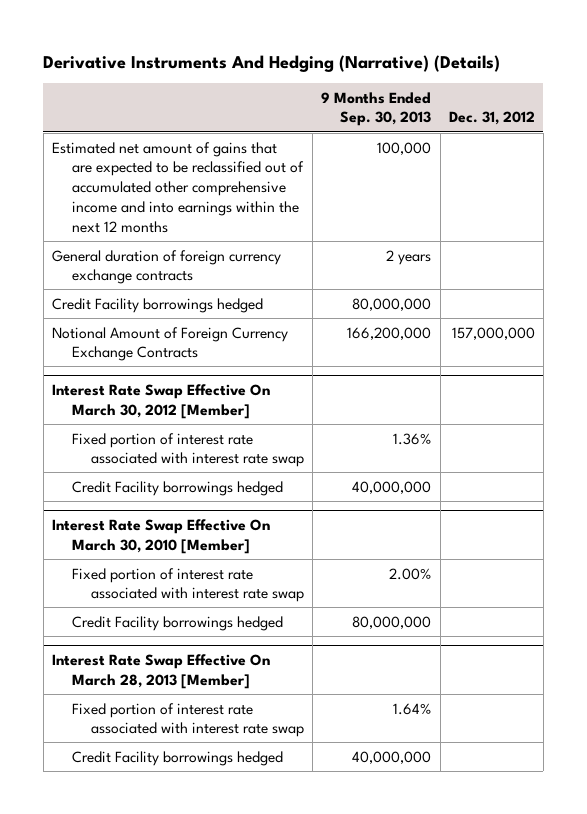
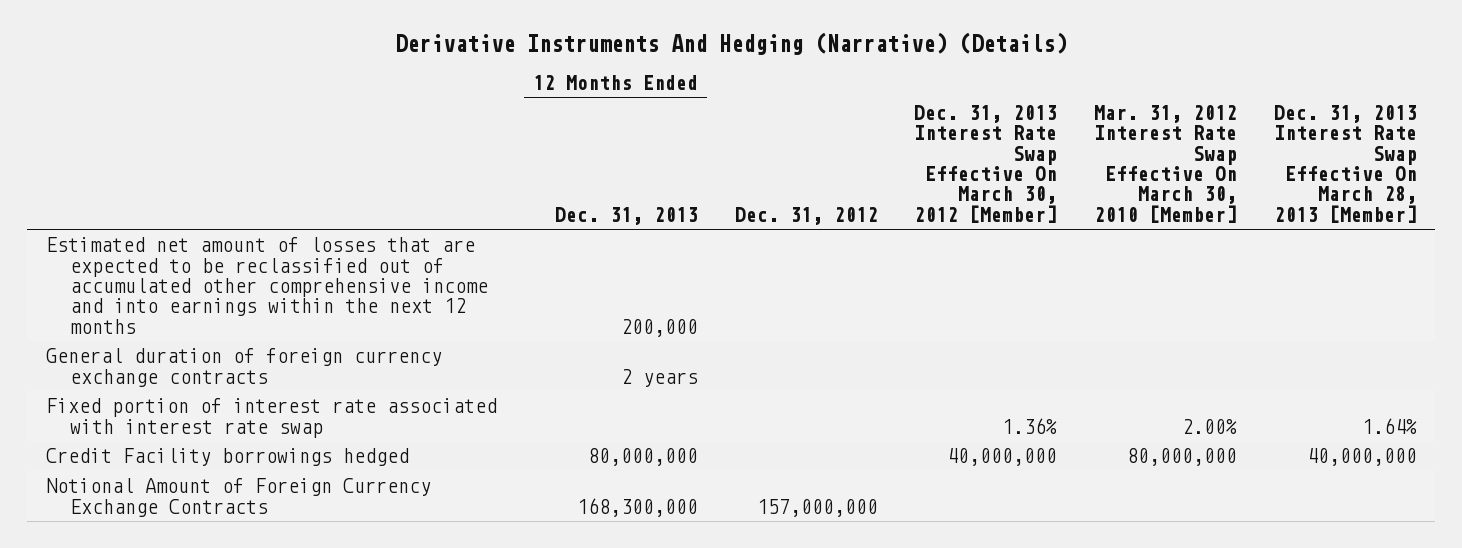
- | 9 Months Ended Sep. 30, 2013 | Dec. 31, 2012
+ | 12 Months Ended Dec. 31, 2013 | Dec. 31, 2012 | Dec. 31, 2013 Interest Rate Swap Effective On March 30, 2012 [Member] | Mar. 31, 2012 Interest Rate Swap Effective On March 30, 2010 [Member] | Dec. 31, 2013 Interest Rate Swap Effective On March 28, 2013 [Member]
- Estimated net amount of gains that are expected to be reclassified out of accumulated other comprehensive income and into earnings within the next 12 months | 100,000 |
+ Estimated net amount of losses that are expected to be reclassified out of accumulated other comprehensive income and into earnings within the next 12 months | 200,000 | | | |
+ Fixed portion of interest rate associated with interest rate swap | | | 1.36% | 2.00% | 1.64%
- Interest Rate Swap Effective On March 30, 2012 [Member]
- Fixed portion of interest rate associated with interest rate swap | 1.36% |
- Credit Facility borrowings hedged | 40,000,000 |
- Interest Rate Swap Effective On March 30, 2010 [Member]
- Fixed portion of interest rate associated with interest rate swap | 2.00% |
- Credit Facility borrowings hedged | 80,000,000 |
- Interest Rate Swap Effective On March 28, 2013 [Member]
- Fixed portion of interest rate associated with interest rate swap | 1.64% |
- Credit Facility borrowings hedged | 40,000,000 |

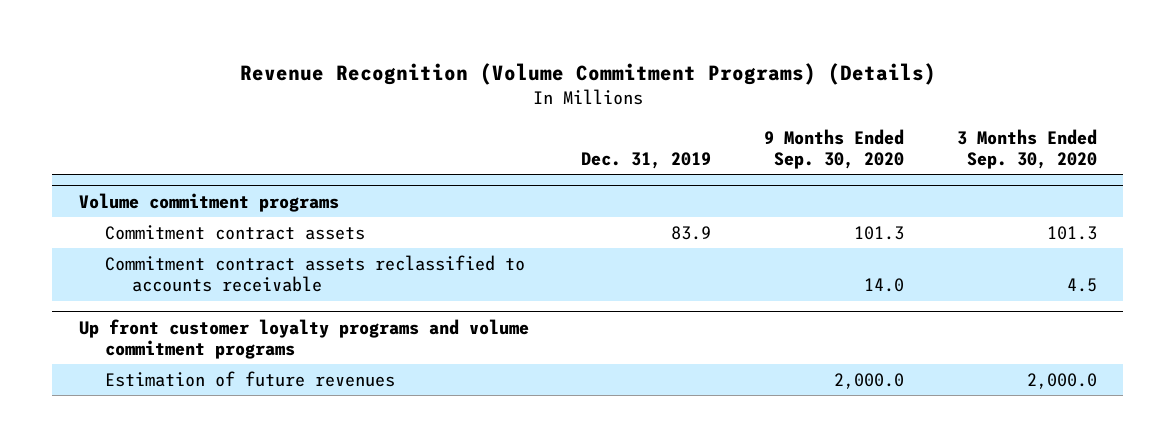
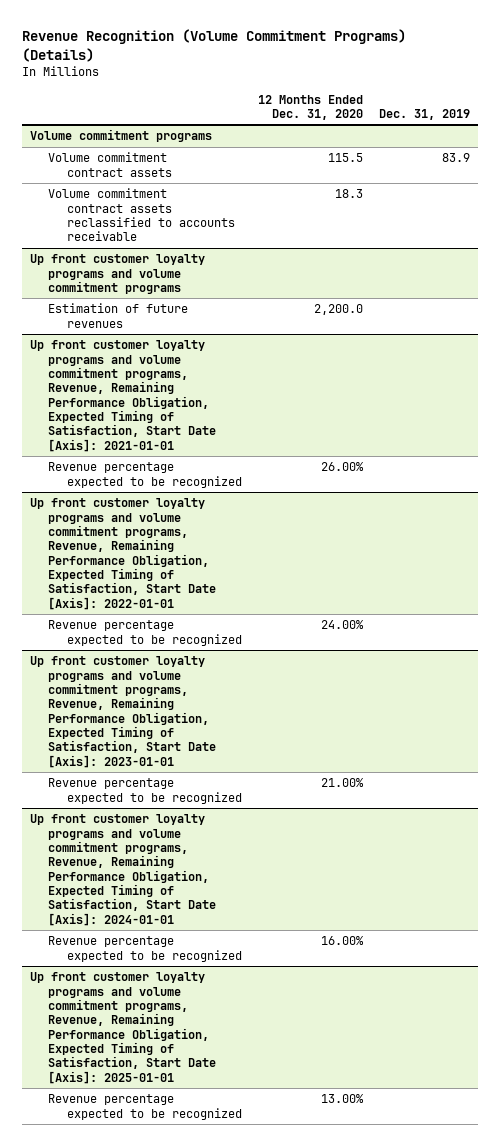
- | Dec. 31, 2019 | 9 Months Ended Sep. 30, 2020 | 3 Months Ended Sep. 30, 2020
+ | 12 Months Ended Dec. 31, 2020 | Dec. 31, 2019
@ Volume commitment programs
- Commitment contract assets | 83.9 | 101.3 | 101.3
- Commitment contract assets reclassified to accounts receivable | | 14.0 | 4.5
+ Volume commitment contract assets | 115.5 | 83.9
+ Volume commitment contract assets reclassified to accounts receivable | 18.3 |
+ Up front customer loyalty programs and volume commitment programs, Revenue, Remaining Performance Obligation, Expected Timing of Satisfaction, Start Date [Axis]: 2021-01-01
+ Revenue percentage expected to be recognized | 26.00% |
+ Up front customer loyalty programs and volume commitment programs, Revenue, Remaining Performance Obligation, Expected Timing of Satisfaction, Start Date [Axis]: 2022-01-01
+ Revenue percentage expected to be recognized | 24.00% |
+ Up front customer loyalty programs and volume commitment programs, Revenue, Remaining Performance Obligation, Expected Timing of Satisfaction, Start Date [Axis]: 2023-01-01
+ Revenue percentage expected to be recognized | 21.00% |
+ Up front customer loyalty programs and volume commitment programs, Revenue, Remaining Performance Obligation, Expected Timing of Satisfaction, Start Date [Axis]: 2024-01-01
+ Revenue percentage expected to be recognized | 16.00% |
+ Up front customer loyalty programs and volume commitment programs, Revenue, Remaining Performance Obligation, Expected Timing of Satisfaction, Start Date [Axis]: 2025-01-01
+ Revenue percentage expected to be recognized | 13.00% |

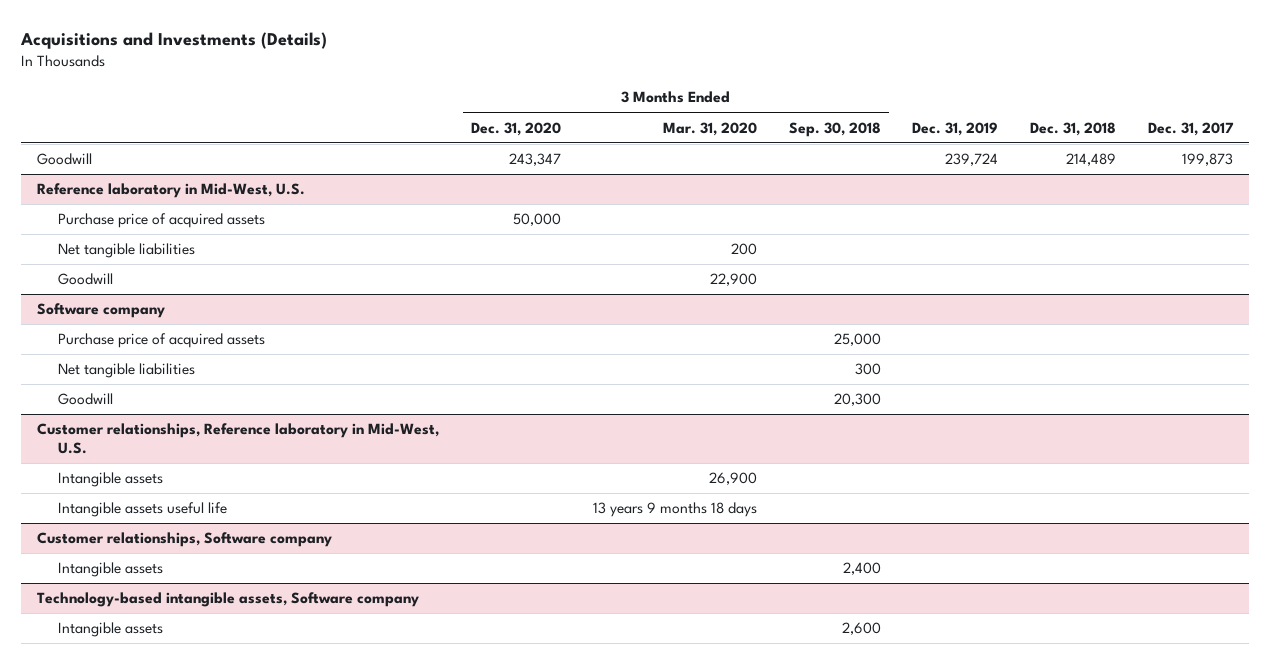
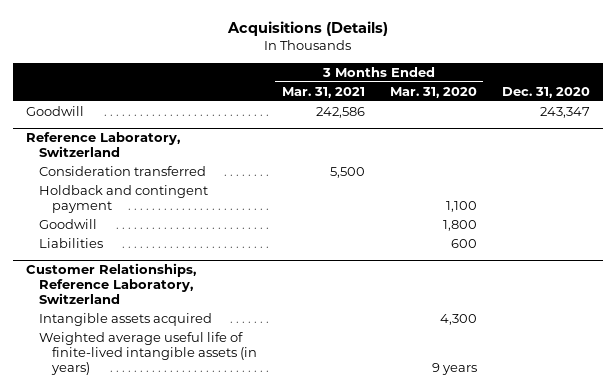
- Acquisitions and Investments (Details)
+ Acquisitions (Details)
- | 3 Months Ended Dec. 31, 2020 | 3 Months Ended Mar. 31, 2020 | 3 Months Ended Sep. 30, 2018 | Dec. 31, 2019 | Dec. 31, 2018 | Dec. 31, 2017
+ | 3 Months Ended Mar. 31, 2021 | 3 Months Ended Mar. 31, 2020 | Dec. 31, 2020
- Reference laboratory in Mid-West, U.S.
- Purchase price of acquired assets | 50,000 | | | | |
- Net tangible liabilities | | 200 | | | |
- Goodwill | | 22,900 | | | |
- Software company
- Purchase price of acquired assets | | | 25,000 | | |
- Net tangible liabilities | | | 300 | | |
- Goodwill | | | 20,300 | | |
- Customer relationships, Reference laboratory in Mid-West, U.S.
- Intangible assets | | 26,900 | | | |
- Intangible assets useful life | | 13 years 9 months 18 days | | | |
- Customer relationships, Software company
- Intangible assets | | | 2,400 | | |
- Technology-based intangible assets, Software company
- Intangible assets | | | 2,600 | | |
+ Reference Laboratory, Switzerland
+ Consideration transferred | 5,500 | |
+ Holdback and contingent payment | | 1,100 |
+ Goodwill | | 1,800 |
+ Liabilities | | 600 |
+ Customer Relationships, Reference Laboratory, Switzerland
+ Intangible assets acquired | | 4,300 |
+ Weighted average useful life of finite-lived intangible assets (in years) | | 9 years |

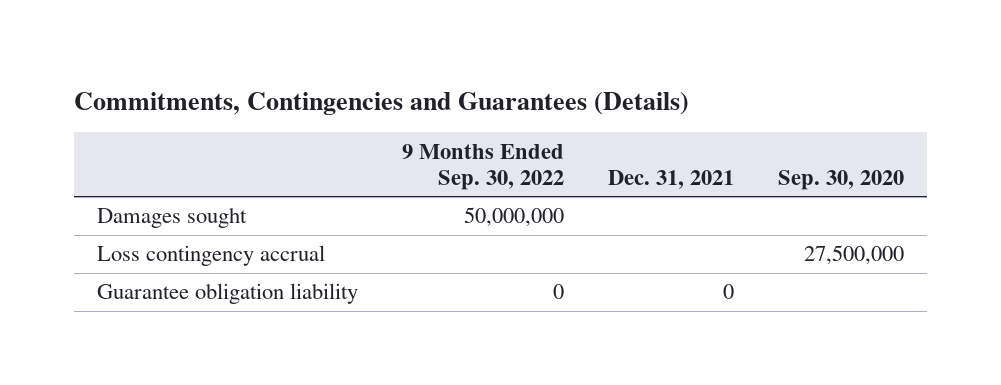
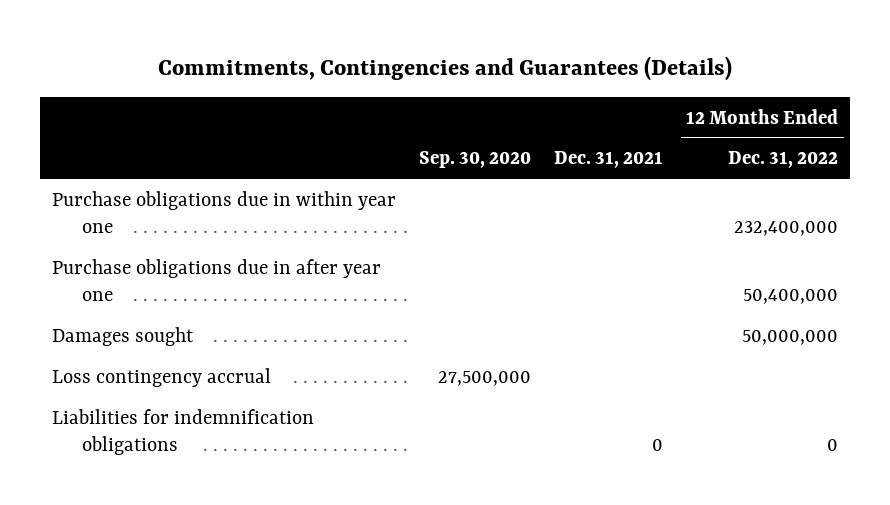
- | 9 Months Ended Sep. 30, 2022 | Dec. 31, 2021 | Sep. 30, 2020
+ | Sep. 30, 2020 | Dec. 31, 2021 | 12 Months Ended Dec. 31, 2022
+ Purchase obligations due in within year one | | | 232,400,000
+ Purchase obligations due in after year one | | | 50,400,000
- Guarantee obligation liability | 0 | 0 |
+ Liabilities for indemnification obligations | | 0 | 0

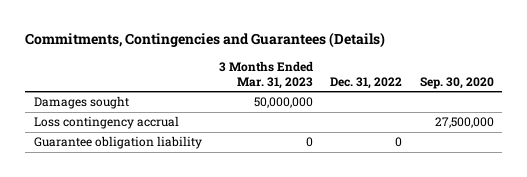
- | Sep. 30, 2020 | Dec. 31, 2021 | 12 Months Ended Dec. 31, 2022
+ | 3 Months Ended Mar. 31, 2023 | Dec. 31, 2022 | Sep. 30, 2020
- Purchase obligations due in within year one | | | 232,400,000
- Purchase obligations due in after year one | | | 50,400,000
- Liabilities for indemnification obligations | | 0 | 0
+ Guarantee obligation liability | 0 | 0 |

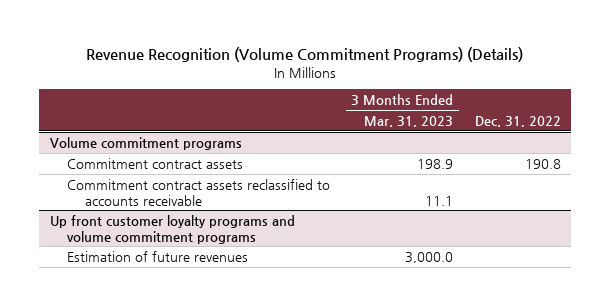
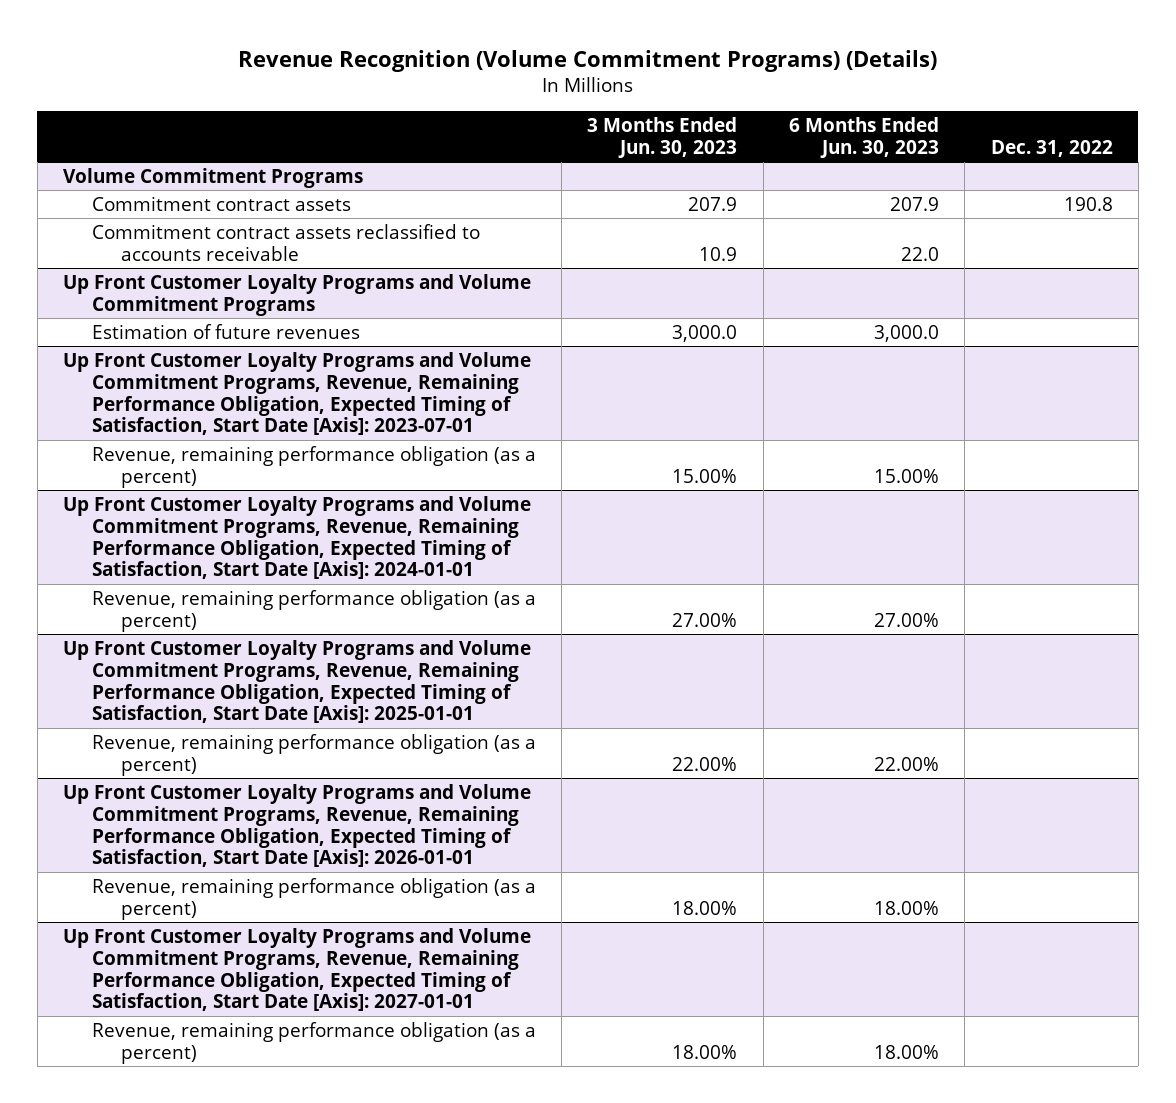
- | 3 Months Ended Mar. 31, 2023 | Dec. 31, 2022
+ | 3 Months Ended Jun. 30, 2023 | 6 Months Ended Jun. 30, 2023 | Dec. 31, 2022
- Volume commitment programs
+ Volume Commitment Programs
- Up front customer loyalty programs and volume commitment programs
+ Up Front Customer Loyalty Programs and Volume Commitment Programs
+ Up Front Customer Loyalty Programs and Volume Commitment Programs, Revenue, Remaining Performance Obligation, Expected Timing of Satisfaction, Start Date [Axis]: 2023-07-01
+ Revenue, remaining performance obligation (as a percent) | 15.00% | 15.00% |
+ Up Front Customer Loyalty Programs and Volume Commitment Programs, Revenue, Remaining Performance Obligation, Expected Timing of Satisfaction, Start Date [Axis]: 2024-01-01
+ Revenue, remaining performance obligation (as a percent) | 27.00% | 27.00% |
+ Up Front Customer Loyalty Programs and Volume Commitment Programs, Revenue, Remaining Performance Obligation, Expected Timing of Satisfaction, Start Date [Axis]: 2025-01-01
+ Revenue, remaining performance obligation (as a percent) | 22.00% | 22.00% |
+ Up Front Customer Loyalty Programs and Volume Commitment Programs, Revenue, Remaining Performance Obligation, Expected Timing of Satisfaction, Start Date [Axis]: 2026-01-01
+ Revenue, remaining performance obligation (as a percent) | 18.00% | 18.00% |
+ Up Front Customer Loyalty Programs and Volume Commitment Programs, Revenue, Remaining Performance Obligation, Expected Timing of Satisfaction, Start Date [Axis]: 2027-01-01
+ Revenue, remaining performance obligation (as a percent) | 18.00% | 18.00% |

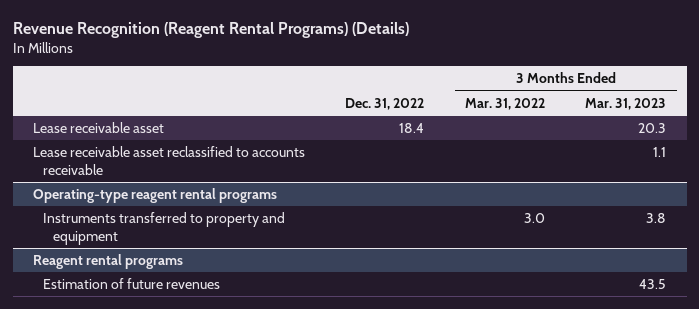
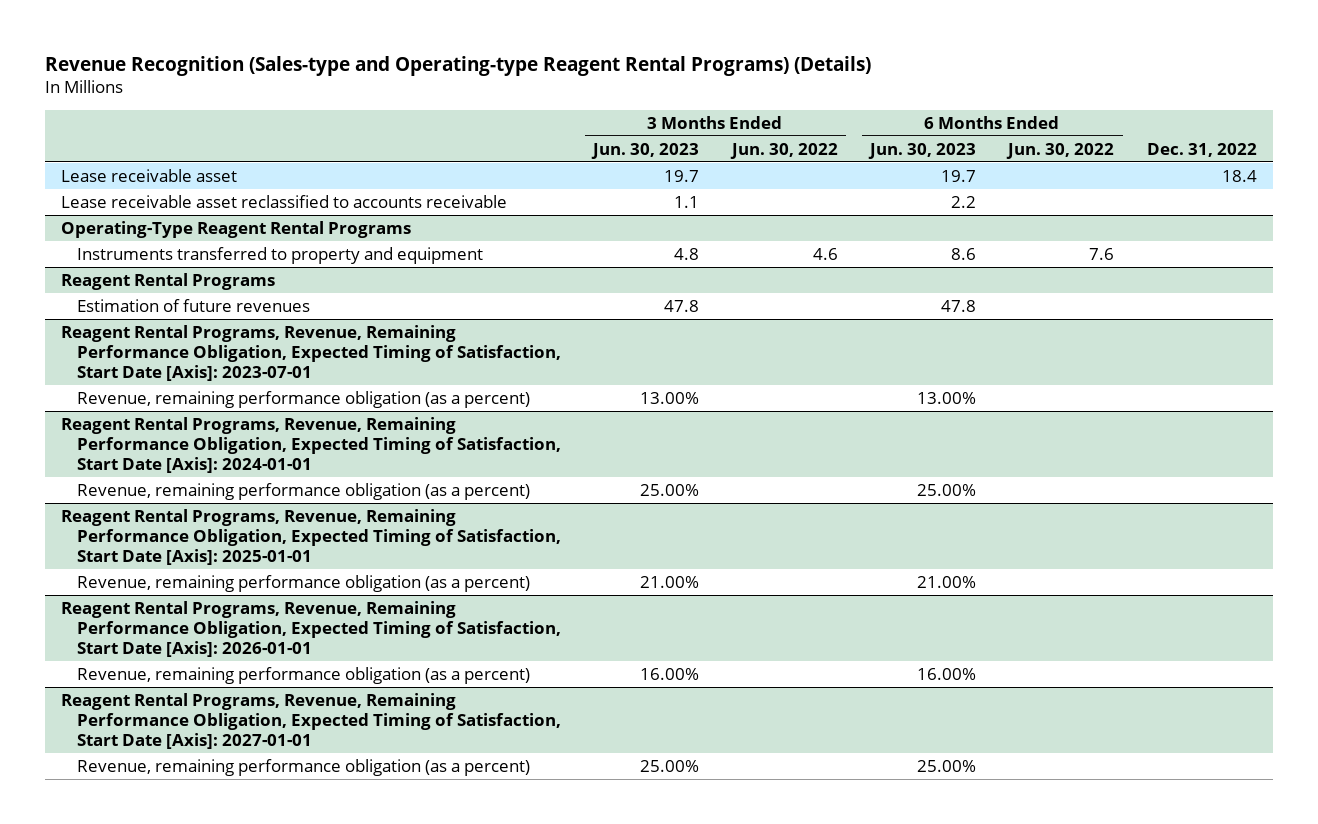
- Revenue Recognition (Reagent Rental Programs) (Details)
+ Revenue Recognition (Sales-type and Operating-type Reagent Rental Programs) (Details)
- | Dec. 31, 2022 | 3 Months Ended Mar. 31, 2022 | 3 Months Ended Mar. 31, 2023
+ | 3 Months Ended Jun. 30, 2023 | 3 Months Ended Jun. 30, 2022 | 6 Months Ended Jun. 30, 2023 | 6 Months Ended Jun. 30, 2022 | Dec. 31, 2022
- Operating-type reagent rental programs
+ Operating-Type Reagent Rental Programs
- Reagent rental programs
+ Reagent Rental Programs
+ Reagent Rental Programs, Revenue, Remaining Performance Obligation, Expected Timing of Satisfaction, Start Date [Axis]: 2023-07-01
+ Revenue, remaining performance obligation (as a percent) | 13.00% | | 13.00% | |
+ Reagent Rental Programs, Revenue, Remaining Performance Obligation, Expected Timing of Satisfaction, Start Date [Axis]: 2024-01-01
+ Revenue, remaining performance obligation (as a percent) | 25.00% | | 25.00% | |
+ Reagent Rental Programs, Revenue, Remaining Performance Obligation, Expected Timing of Satisfaction, Start Date [Axis]: 2025-01-01
+ Revenue, remaining performance obligation (as a percent) | 21.00% | | 21.00% | |
+ Reagent Rental Programs, Revenue, Remaining Performance Obligation, Expected Timing of Satisfaction, Start Date [Axis]: 2026-01-01
+ Revenue, remaining performance obligation (as a percent) | 16.00% | | 16.00% | |
+ Reagent Rental Programs, Revenue, Remaining Performance Obligation, Expected Timing of Satisfaction, Start Date [Axis]: 2027-01-01
+ Revenue, remaining performance obligation (as a percent) | 25.00% | | 25.00% | |

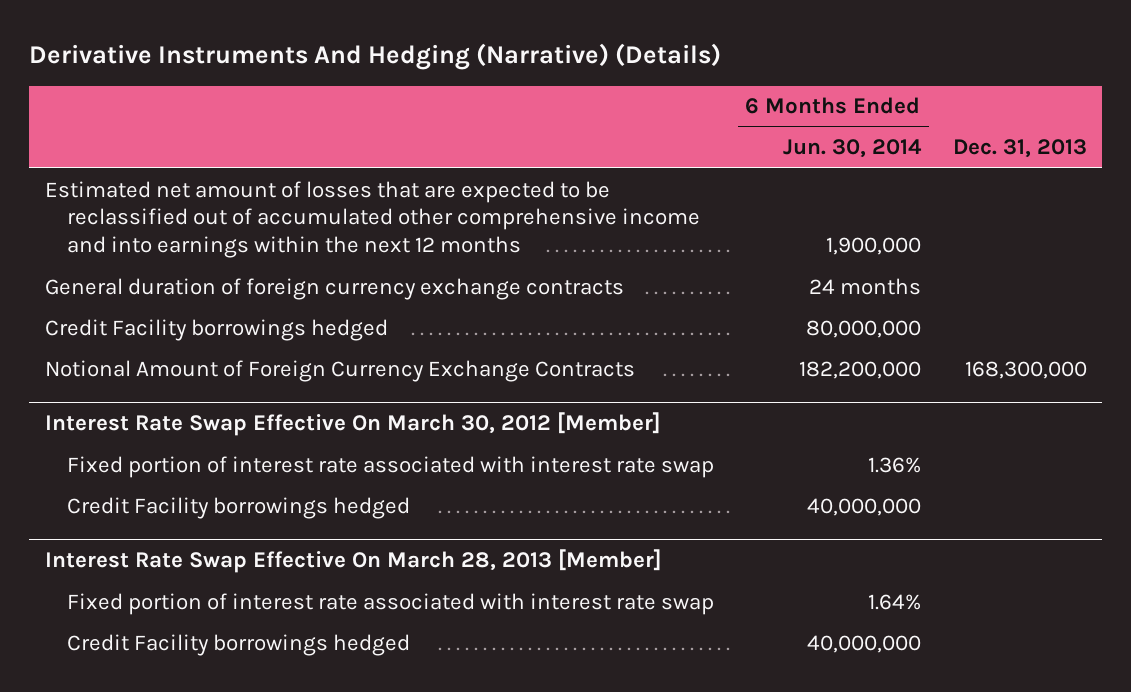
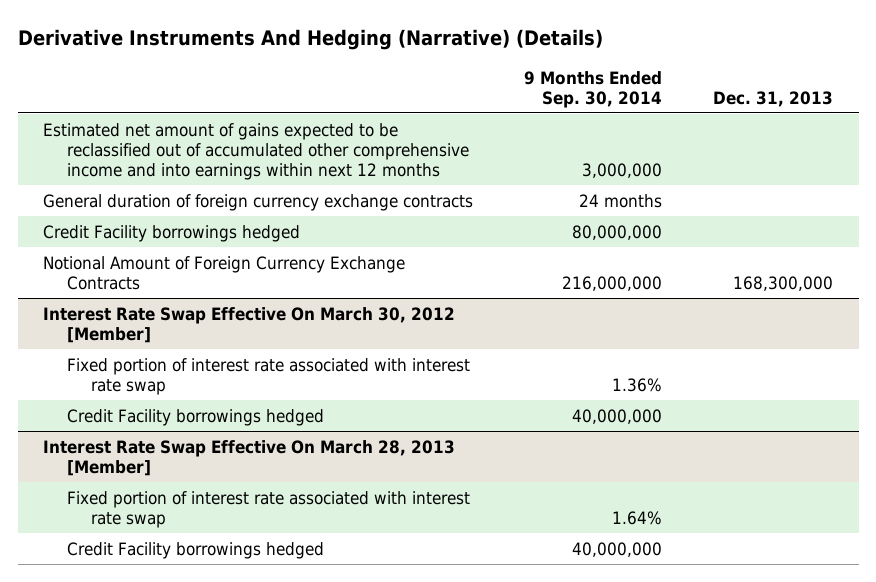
- | 6 Months Ended Jun. 30, 2014 | Dec. 31, 2013
+ | 9 Months Ended Sep. 30, 2014 | Dec. 31, 2013
- Estimated net amount of losses that are expected to be reclassified out of accumulated other comprehensive income and into earnings within the next 12 months | 1,900,000 |
+ Estimated net amount of gains expected to be reclassified out of accumulated other comprehensive income and into earnings within next 12 months | 3,000,000 |

